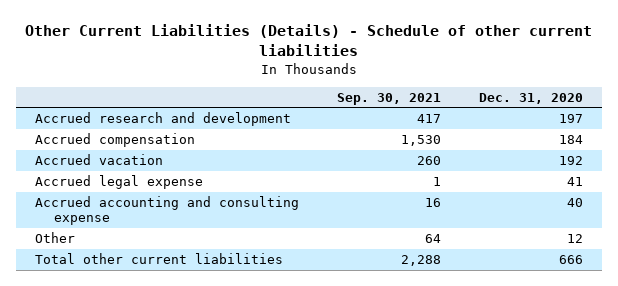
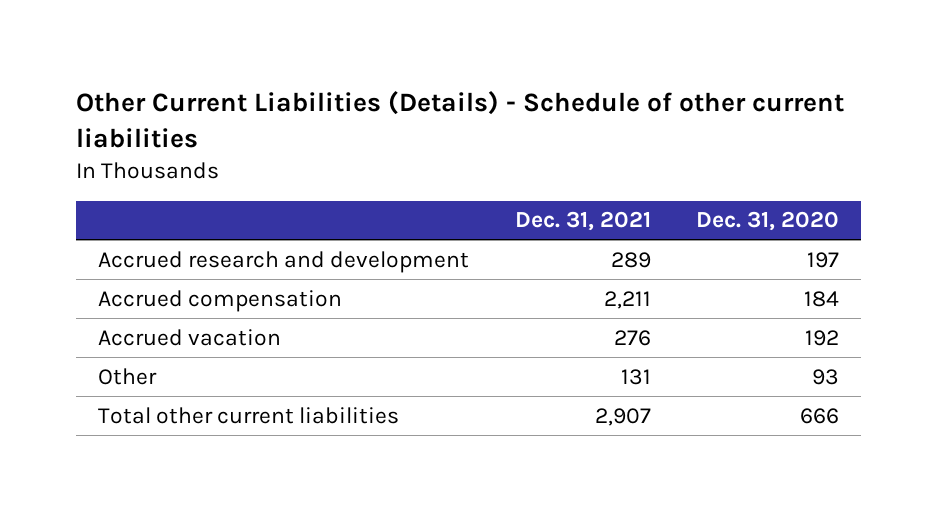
- | Sep. 30, 2021 | Dec. 31, 2020
+ | Dec. 31, 2021 | Dec. 31, 2020
- Accrued legal expense | 1 | 41
- Accrued accounting and consulting expense | 16 | 40
- Other | 64 | 12
+ Other | 131 | 93

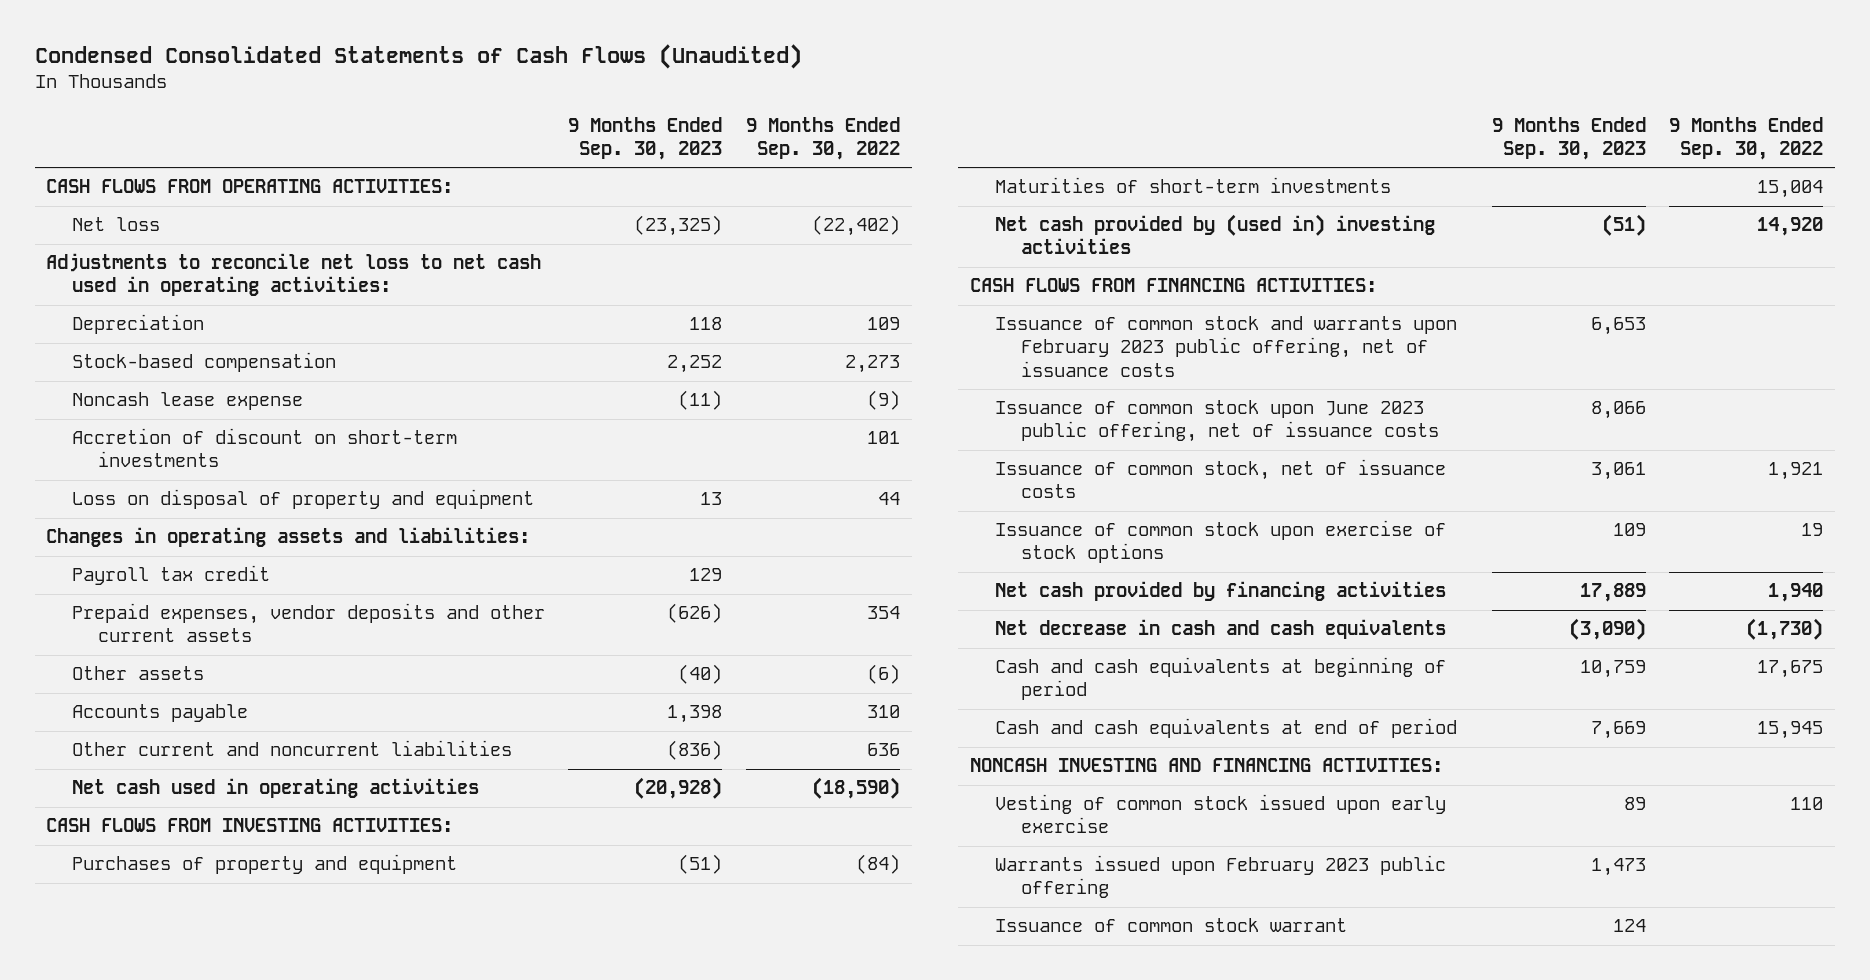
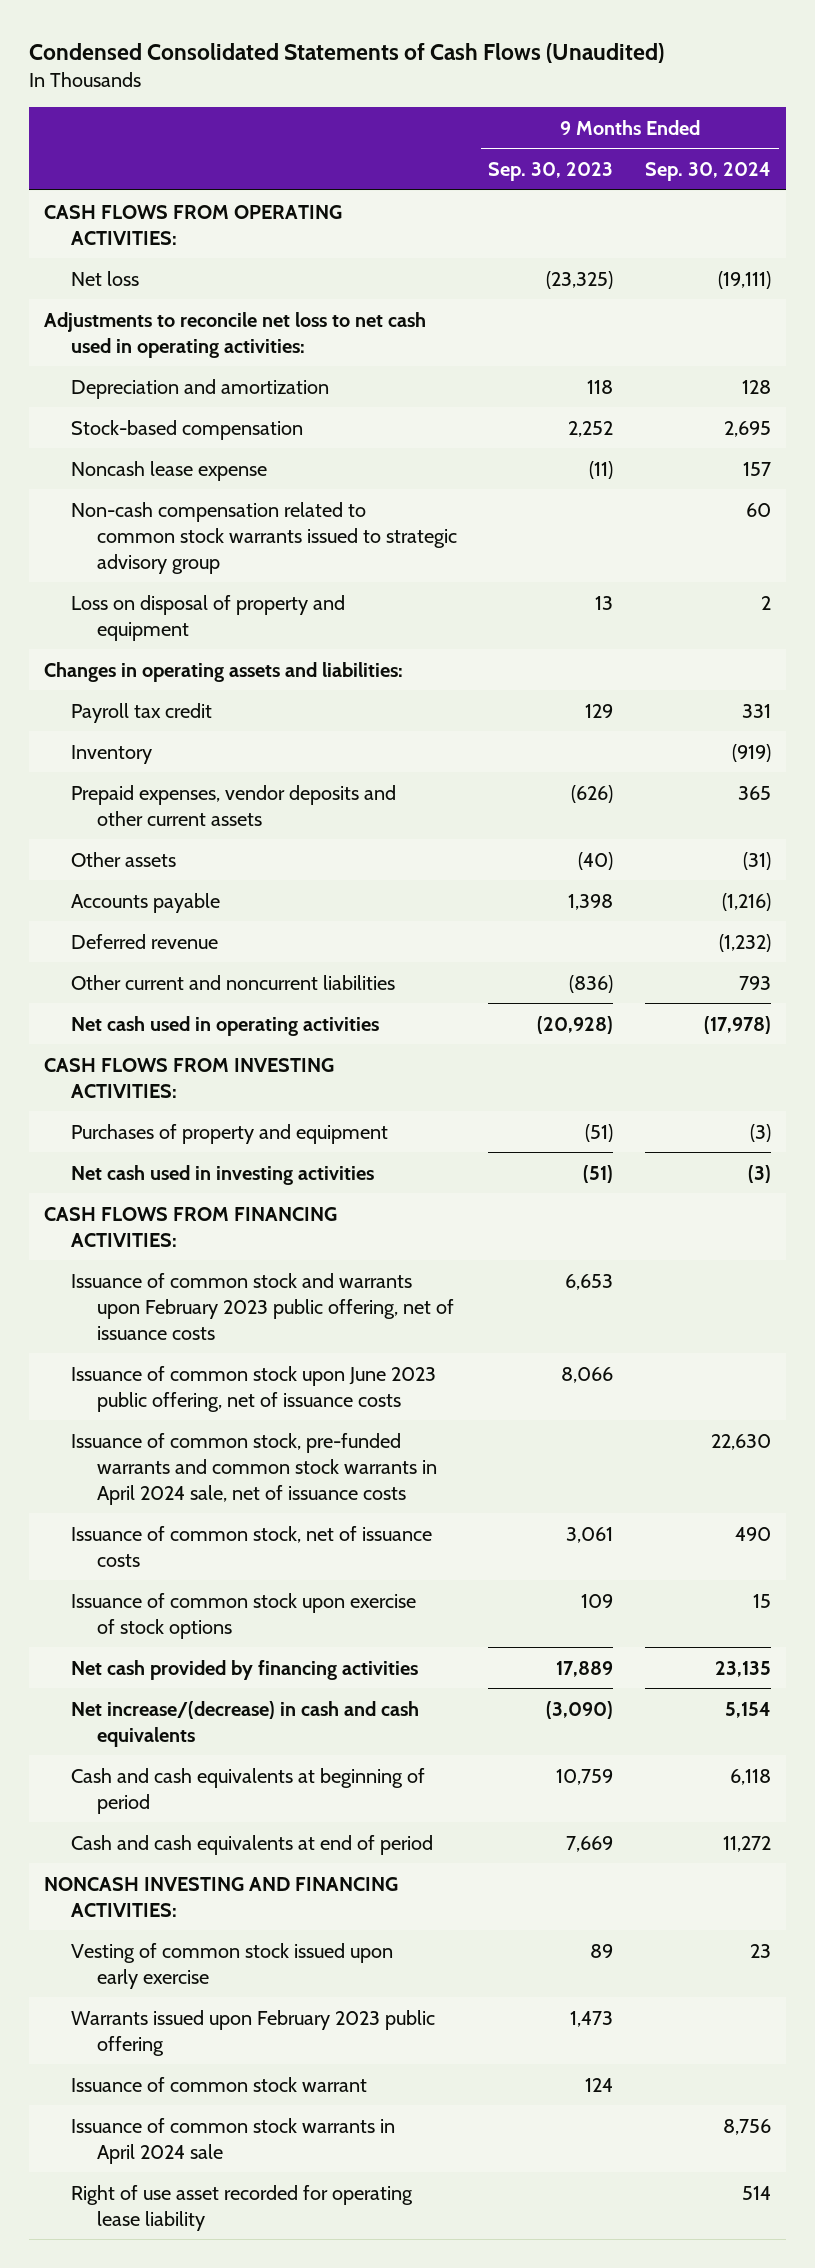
- | 9 Months Ended Sep. 30, 2023 | 9 Months Ended Sep. 30, 2022
+ | 9 Months Ended Sep. 30, 2023 | 9 Months Ended Sep. 30, 2024
- Depreciation | 118 | 109
+ Depreciation and amortization | 118 | 128
- Accretion of discount on short-term investments | | 101
+ Non-cash compensation related to common stock warrants issued to strategic advisory group | | 60
+ Inventory | | (919)
+ Deferred revenue | | (1,232)
- Maturities of short-term investments | | 15,004
- Net cash provided by (used in) investing activities | (51) | 14,920
+ Net cash used in investing activities | (51) | (3)
+ Issuance of common stock, pre-funded warrants and common stock warrants in April 2024 sale, net of issuance costs | | 22,630
- Net decrease in cash and cash equivalents | (3,090) | (1,730)
+ Net increase/(decrease) in cash and cash equivalents | (3,090) | 5,154
+ Issuance of common stock warrants in April 2024 sale | | 8,756
+ Right of use asset recorded for operating lease liability | | 514

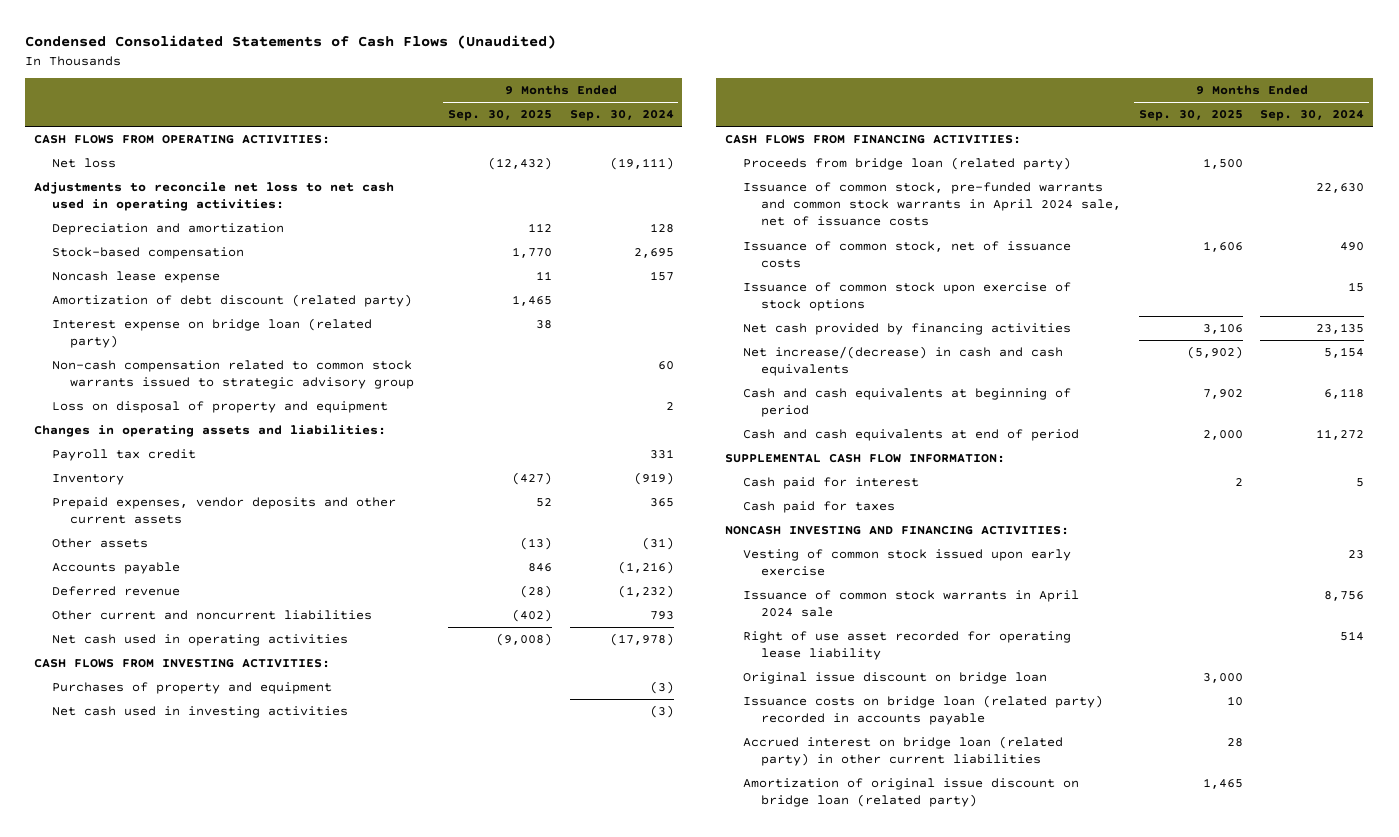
- | 9 Months Ended Sep. 30, 2023 | 9 Months Ended Sep. 30, 2024
+ | 9 Months Ended Sep. 30, 2025 | 9 Months Ended Sep. 30, 2024
+ Amortization of debt discount (related party) | 1,465 |
+ Interest expense on bridge loan (related party) | 38 |
- Issuance of common stock and warrants upon February 2023 public offering, net of issuance costs | 6,653 |
- Issuance of common stock upon June 2023 public offering, net of issuance costs | 8,066 |
+ Proceeds from bridge loan (related party) | 1,500 |
+ SUPPLEMENTAL CASH FLOW INFORMATION:
+ Cash paid for interest | 2 | 5
+ Cash paid for taxes
- Warrants issued upon February 2023 public offering | 1,473 |
- Issuance of common stock warrant | 124 |
+ Original issue discount on bridge loan | 3,000 |
+ Issuance costs on bridge loan (related party) recorded in accounts payable | 10 |
+ Accrued interest on bridge loan (related party) in other current liabilities | 28 |
+ Amortization of original issue discount on bridge loan (related party) | 1,465 |

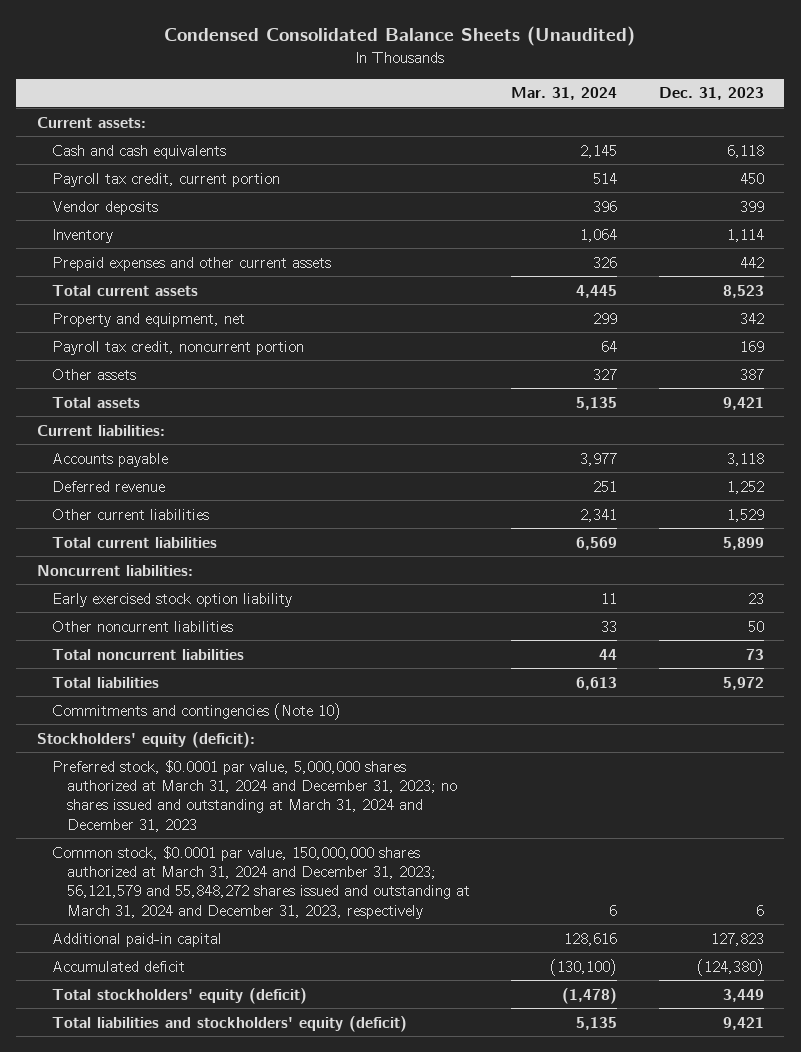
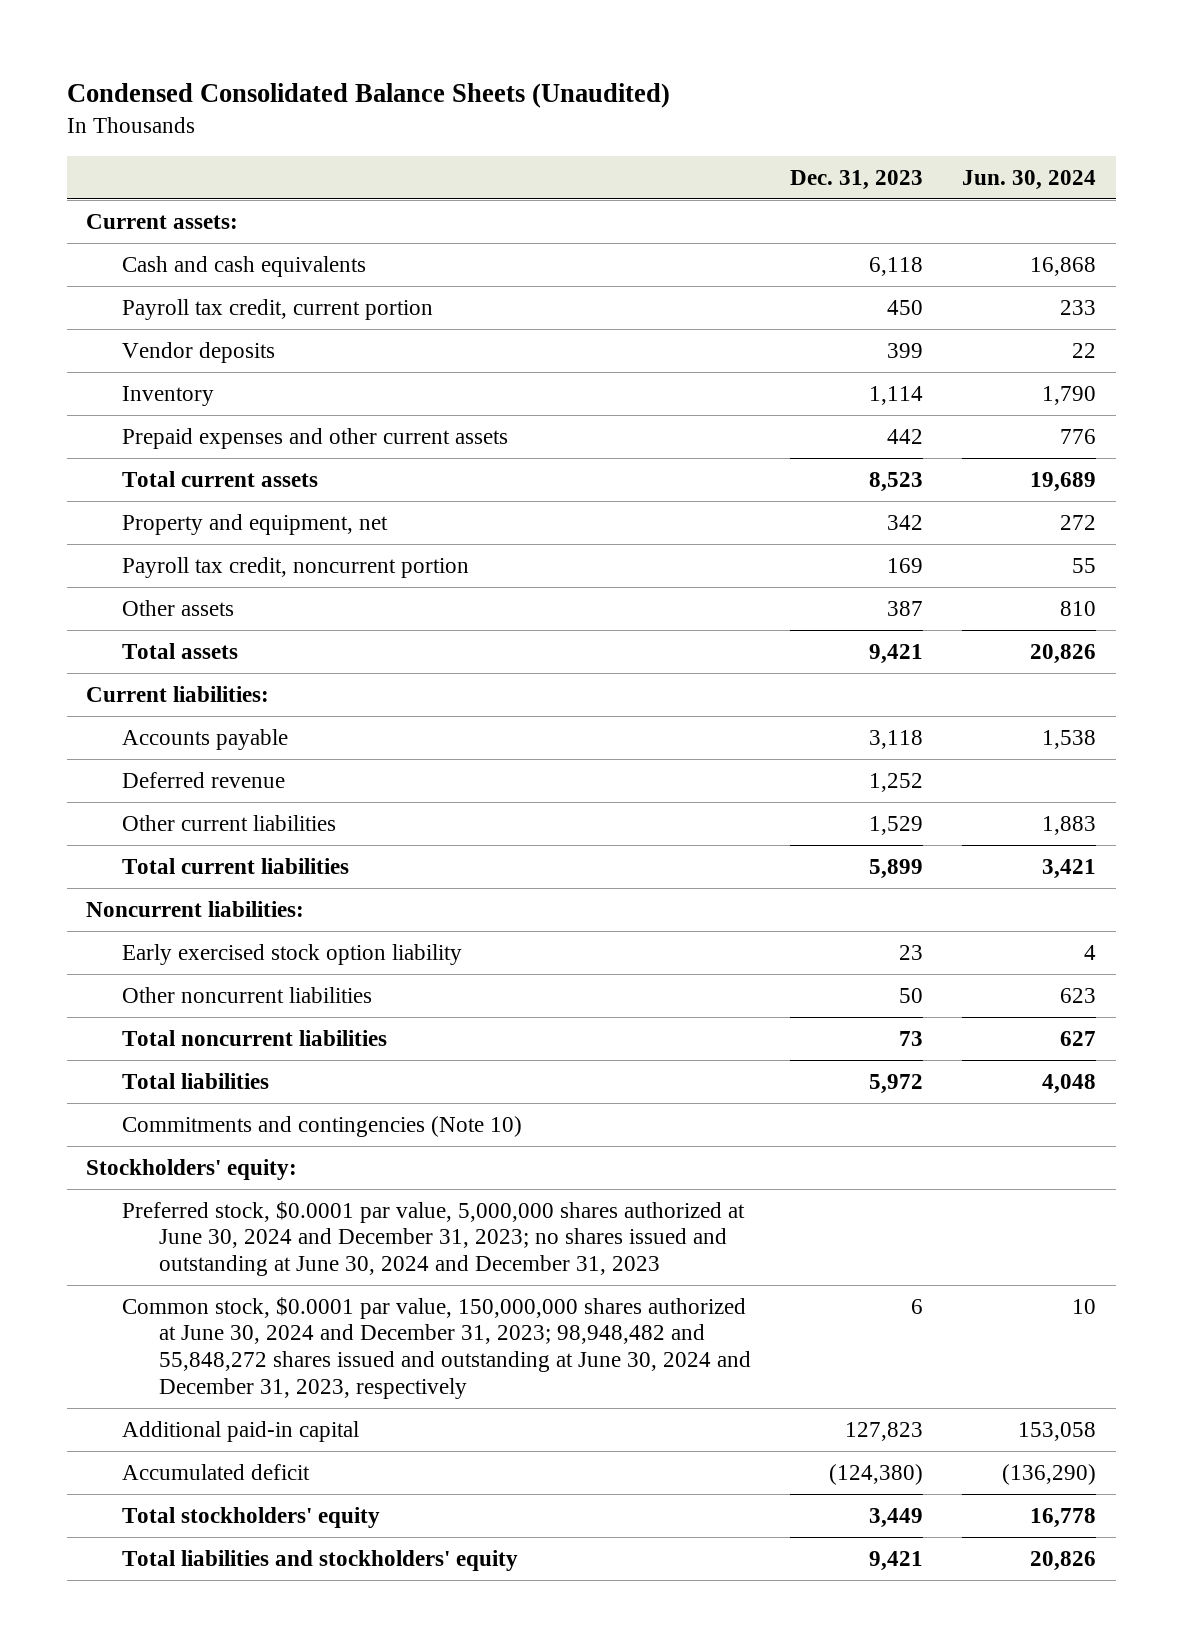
- | Mar. 31, 2024 | Dec. 31, 2023
+ | Dec. 31, 2023 | Jun. 30, 2024
- Stockholders' equity (deficit):
- Preferred stock, $0.0001 par value, 5,000,000 shares authorized at March 31, 2024 and December 31, 2023; no shares issued and outstanding at March 31, 2024 and December 31, 2023
- Common stock, $0.0001 par value, 150,000,000 shares authorized at March 31, 2024 and December 31, 2023; 56,121,579 and 55,848,272 shares issued and outstanding at March 31, 2024 and December 31, 2023, respectively | 6 | 6
+ Stockholders' equity:
+ Preferred stock, $0.0001 par value, 5,000,000 shares authorized at June 30, 2024 and December 31, 2023; no shares issued and outstanding at June 30, 2024 and December 31, 2023
+ Common stock, $0.0001 par value, 150,000,000 shares authorized at June 30, 2024 and December 31, 2023; 98,948,482 and 55,848,272 shares issued and outstanding at June 30, 2024 and December 31, 2023, respectively | 6 | 10
- Total stockholders' equity (deficit) | (1,478) | 3,449
- Total liabilities and stockholders' equity (deficit) | 5,135 | 9,421
+ Total stockholders' equity | 3,449 | 16,778
+ Total liabilities and stockholders' equity | 9,421 | 20,826

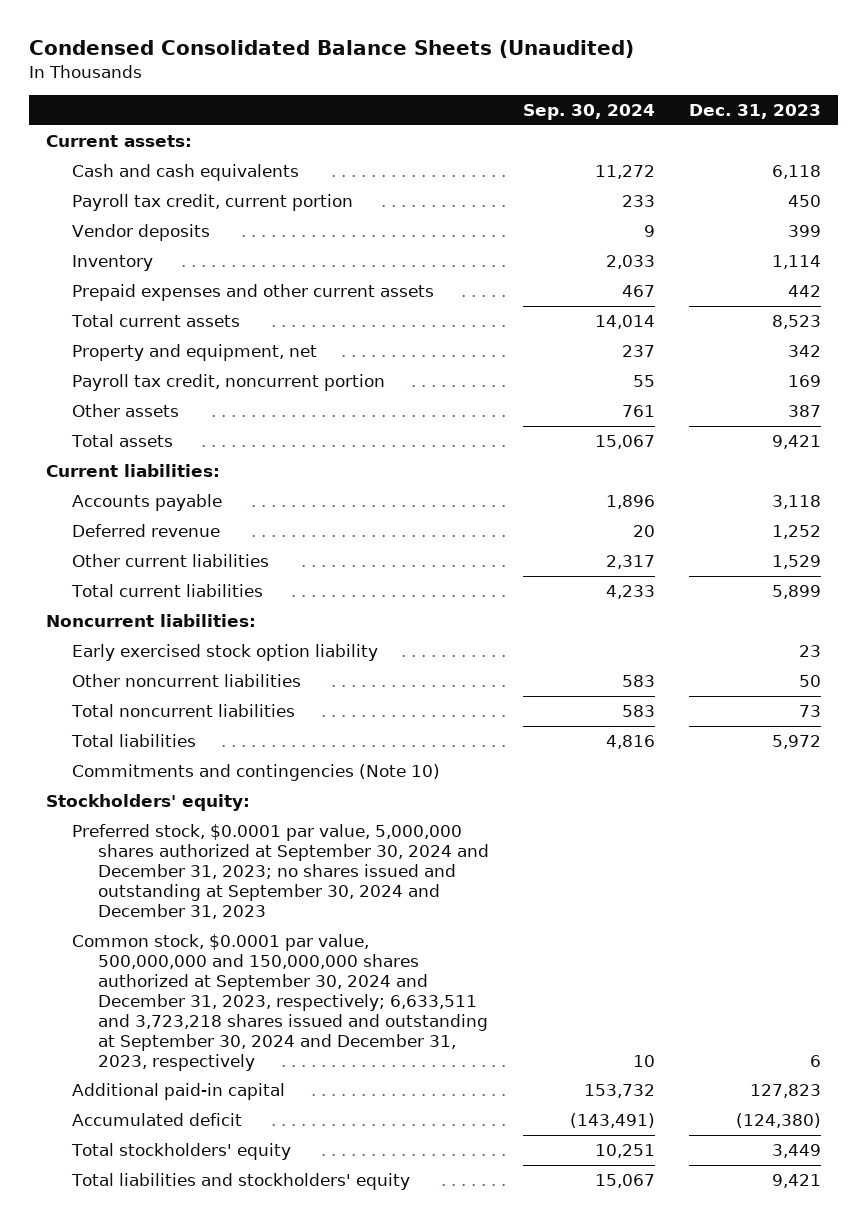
- | Dec. 31, 2023 | Jun. 30, 2024
+ | Sep. 30, 2024 | Dec. 31, 2023
- Preferred stock, $0.0001 par value, 5,000,000 shares authorized at June 30, 2024 and December 31, 2023; no shares issued and outstanding at June 30, 2024 and December 31, 2023
- Common stock, $0.0001 par value, 150,000,000 shares authorized at June 30, 2024 and December 31, 2023; 98,948,482 and 55,848,272 shares issued and outstanding at June 30, 2024 and December 31, 2023, respectively | 6 | 10
+ Preferred stock, $0.0001 par value, 5,000,000 shares authorized at September 30, 2024 and December 31, 2023; no shares issued and outstanding at September 30, 2024 and December 31, 2023
+ Common stock, $0.0001 par value, 500,000,000 and 150,000,000 shares authorized at September 30, 2024 and December 31, 2023, respectively; 6,633,511 and 3,723,218 shares issued and outstanding at September 30, 2024 and December 31, 2023, respectively | 10 | 6

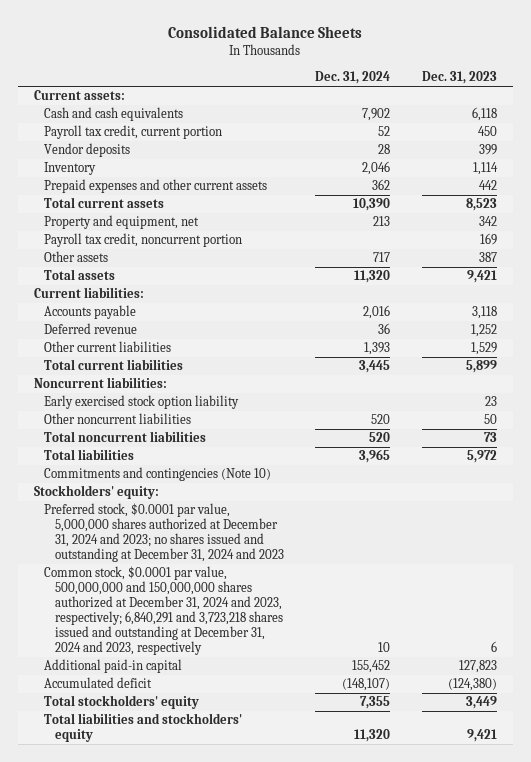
- Condensed Consolidated Balance Sheets (Unaudited)
+ Consolidated Balance Sheets
- | Sep. 30, 2024 | Dec. 31, 2023
+ | Dec. 31, 2024 | Dec. 31, 2023
- Preferred stock, $0.0001 par value, 5,000,000 shares authorized at September 30, 2024 and December 31, 2023; no shares issued and outstanding at September 30, 2024 and December 31, 2023
- Common stock, $0.0001 par value, 500,000,000 and 150,000,000 shares authorized at September 30, 2024 and December 31, 2023, respectively; 6,633,511 and 3,723,218 shares issued and outstanding at September 30, 2024 and December 31, 2023, respectively | 10 | 6
+ Preferred stock, $0.0001 par value, 5,000,000 shares authorized at December 31, 2024 and 2023; no shares issued and outstanding at December 31, 2024 and 2023
+ Common stock, $0.0001 par value, 500,000,000 and 150,000,000 shares authorized at December 31, 2024 and 2023, respectively; 6,840,291 and 3,723,218 shares issued and outstanding at December 31, 2024 and 2023, respectively | 10 | 6

